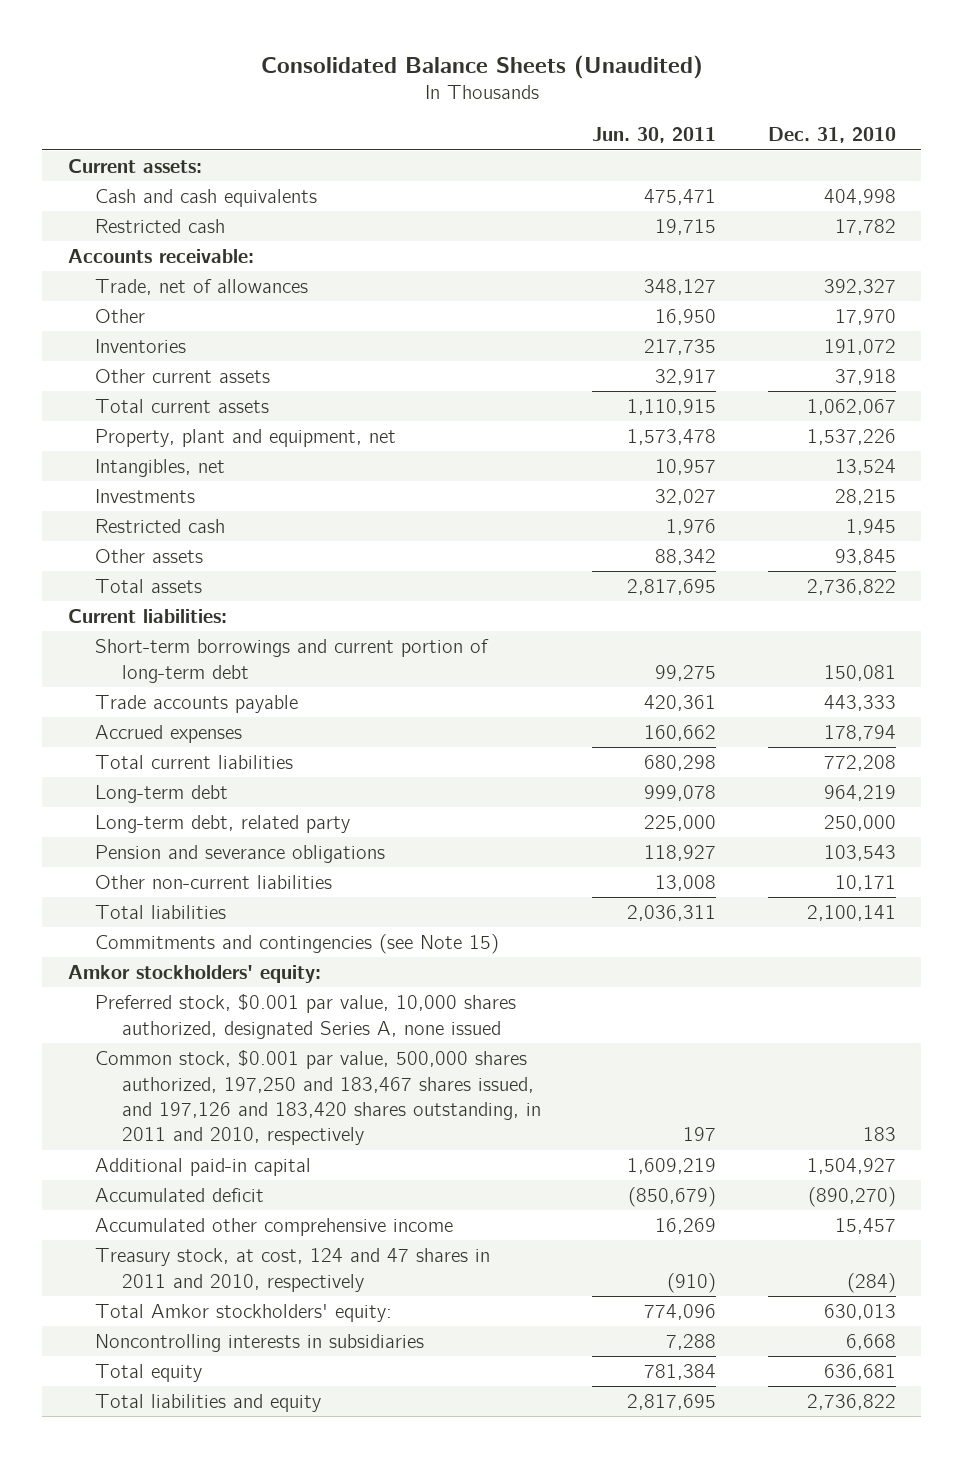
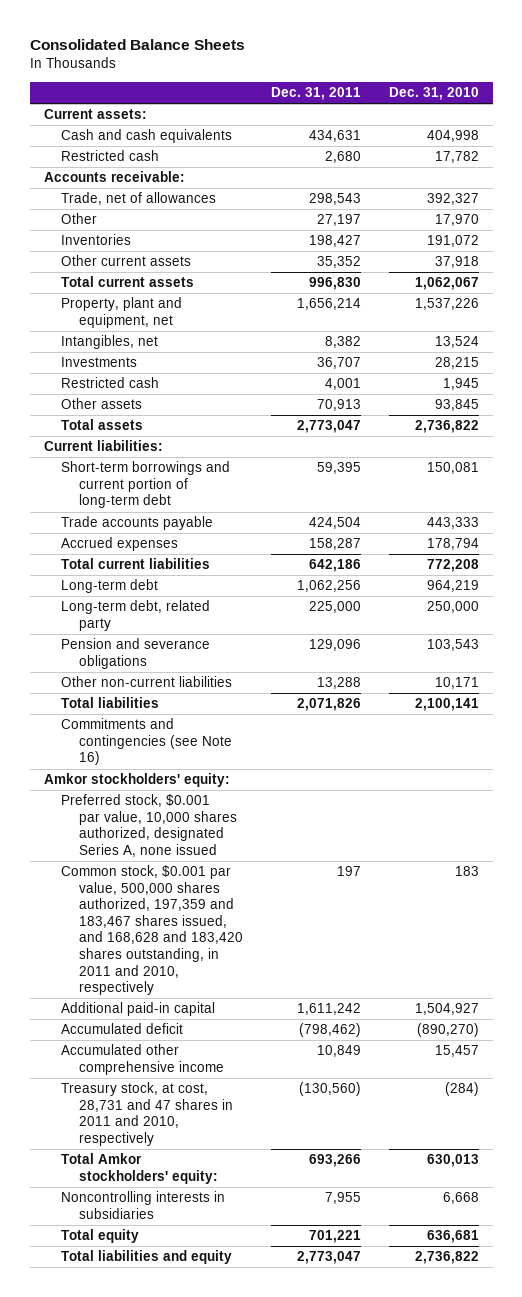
- Consolidated Balance Sheets (Unaudited)
+ Consolidated Balance Sheets
- | Jun. 30, 2011 | Dec. 31, 2010
+ | Dec. 31, 2011 | Dec. 31, 2010
- Commitments and contingencies (see Note 15)
+ Commitments and contingencies (see Note 16)
- Common stock, $0.001 par value, 500,000 shares authorized, 197,250 and 183,467 shares issued, and 197,126 and 183,420 shares outstanding, in 2011 and 2010, respectively | 197 | 183
+ Common stock, $0.001 par value, 500,000 shares authorized, 197,359 and 183,467 shares issued, and 168,628 and 183,420 shares outstanding, in 2011 and 2010, respectively | 197 | 183
- Treasury stock, at cost, 124 and 47 shares in 2011 and 2010, respectively | (910) | (284)
+ Treasury stock, at cost, 28,731 and 47 shares in 2011 and 2010, respectively | (130,560) | (284)

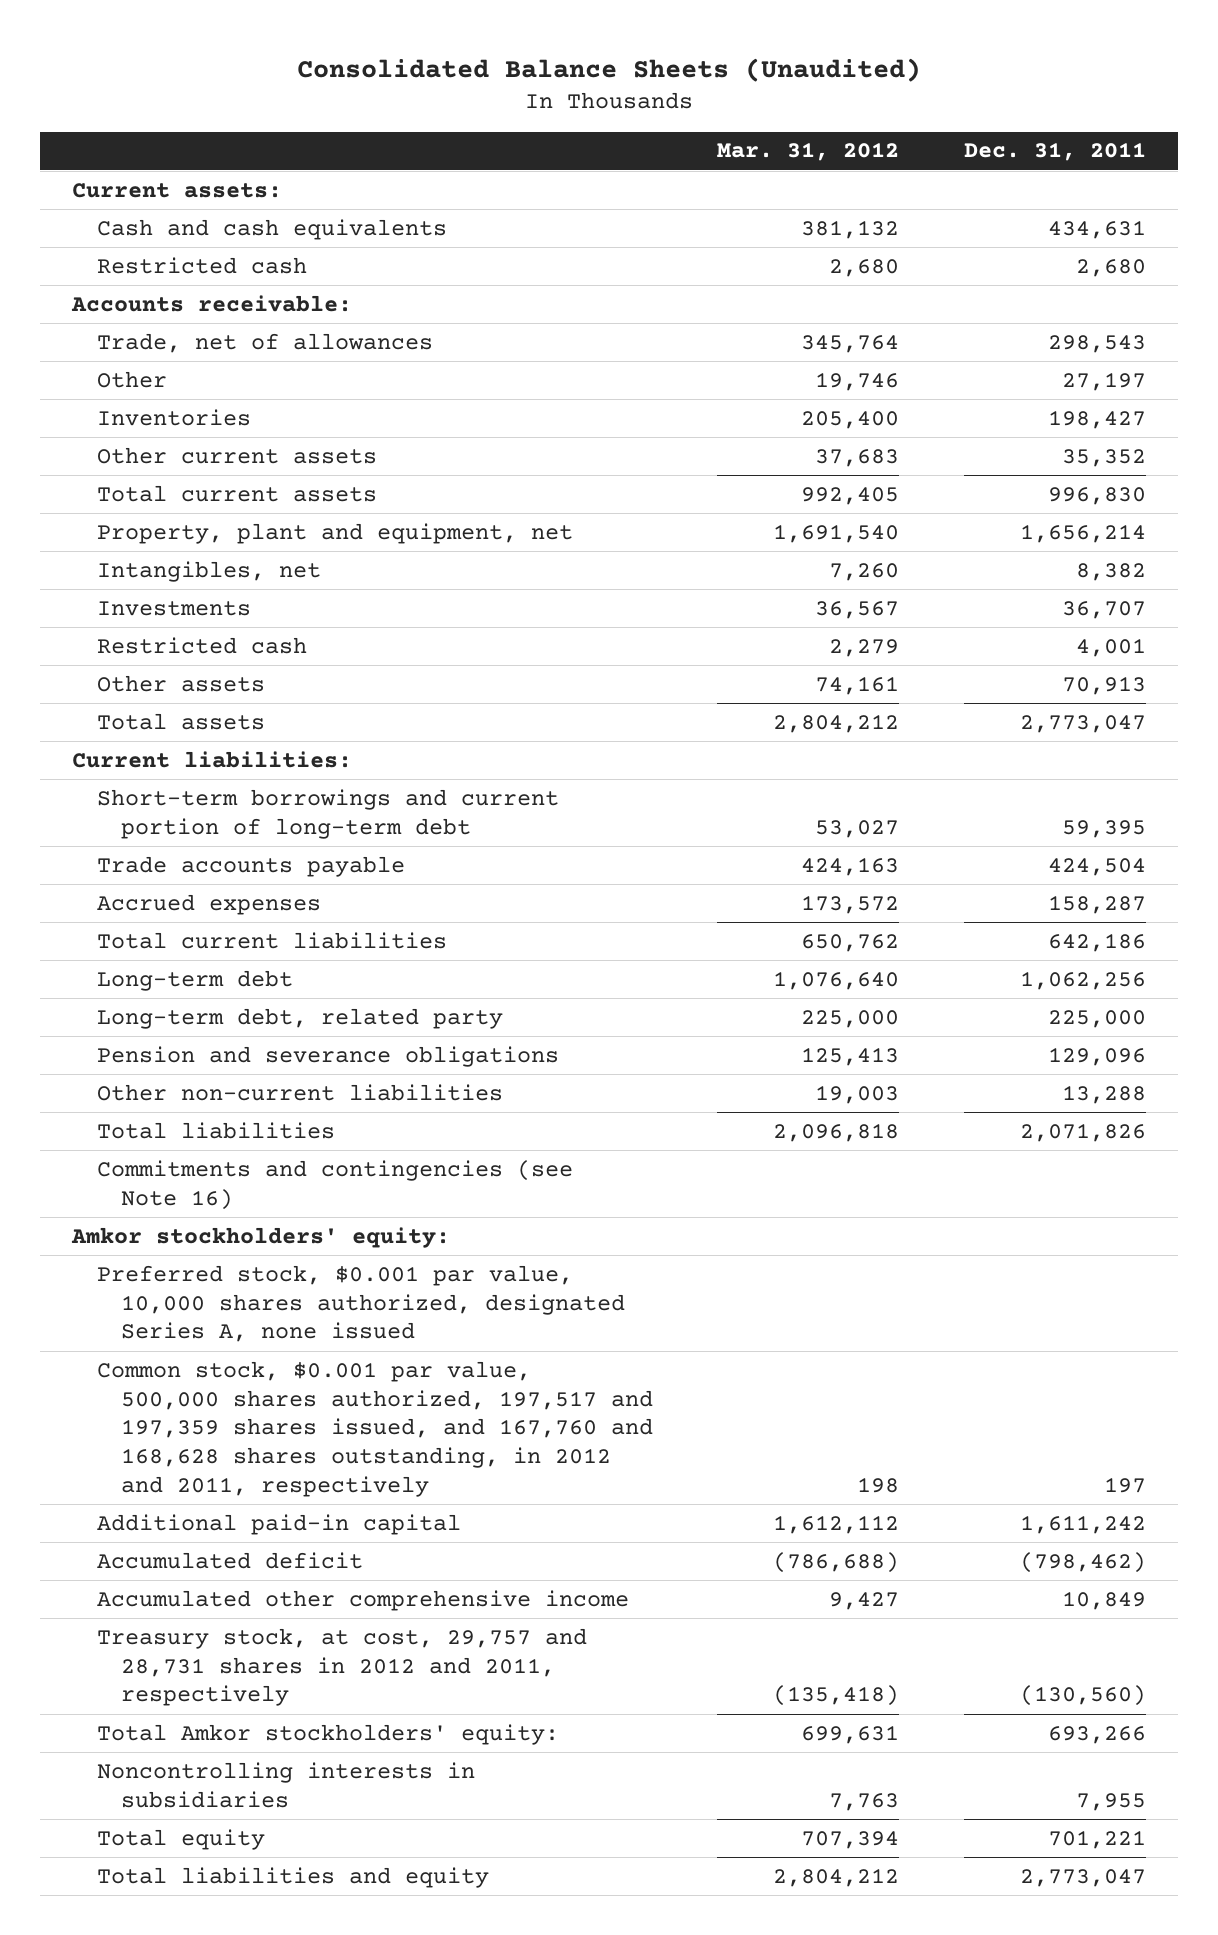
- Consolidated Balance Sheets
+ Consolidated Balance Sheets (Unaudited)
- | Dec. 31, 2011 | Dec. 31, 2010
+ | Mar. 31, 2012 | Dec. 31, 2011
- Common stock, $0.001 par value, 500,000 shares authorized, 197,359 and 183,467 shares issued, and 168,628 and 183,420 shares outstanding, in 2011 and 2010, respectively | 197 | 183
+ Common stock, $0.001 par value, 500,000 shares authorized, 197,517 and 197,359 shares issued, and 167,760 and 168,628 shares outstanding, in 2012 and 2011, respectively | 198 | 197
- Treasury stock, at cost, 28,731 and 47 shares in 2011 and 2010, respectively | (130,560) | (284)
+ Treasury stock, at cost, 29,757 and 28,731 shares in 2012 and 2011, respectively | (135,418) | (130,560)

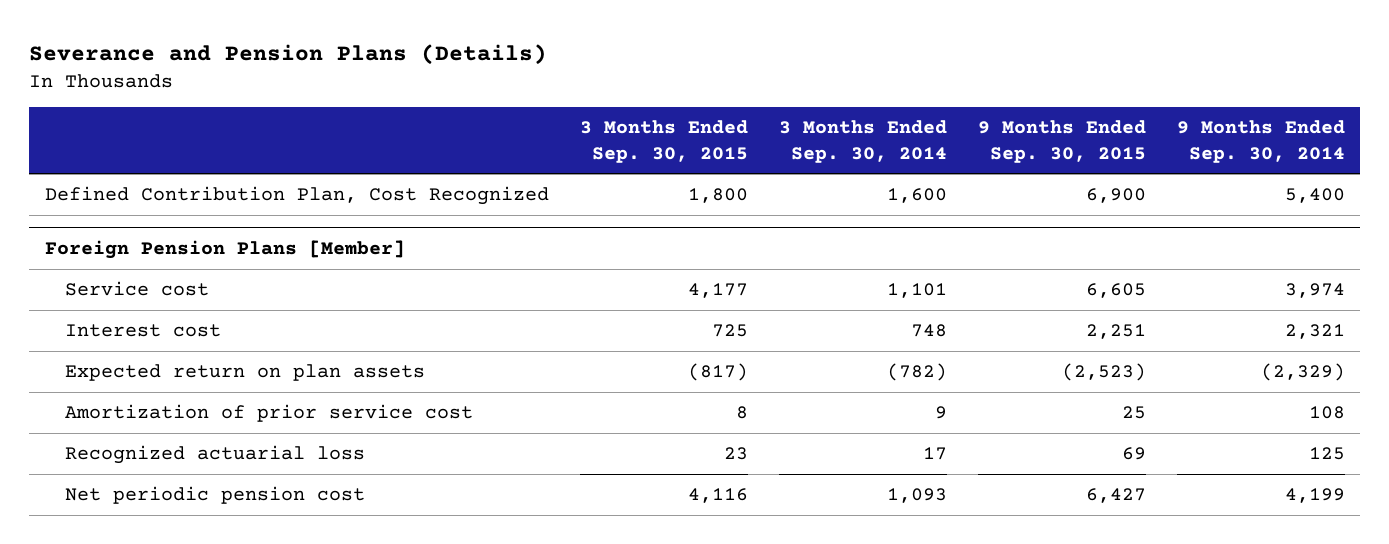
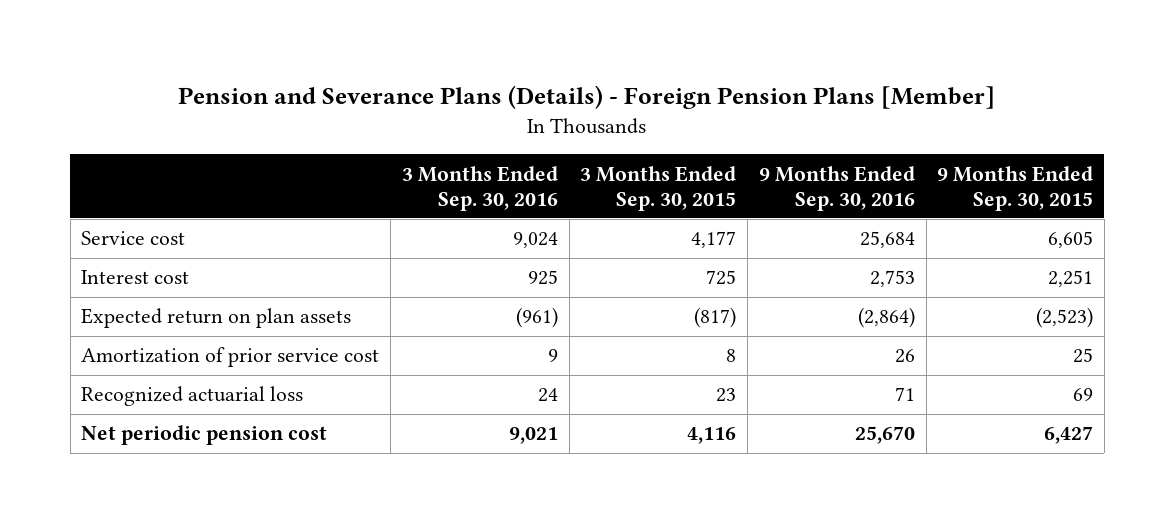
- Severance and Pension Plans (Details)
+ Pension and Severance Plans (Details) - Foreign Pension Plans [Member]
- | 3 Months Ended Sep. 30, 2015 | 3 Months Ended Sep. 30, 2014 | 9 Months Ended Sep. 30, 2015 | 9 Months Ended Sep. 30, 2014
+ | 3 Months Ended Sep. 30, 2016 | 3 Months Ended Sep. 30, 2015 | 9 Months Ended Sep. 30, 2016 | 9 Months Ended Sep. 30, 2015
- Defined Contribution Plan, Cost Recognized | 1,800 | 1,600 | 6,900 | 5,400
- Foreign Pension Plans [Member]

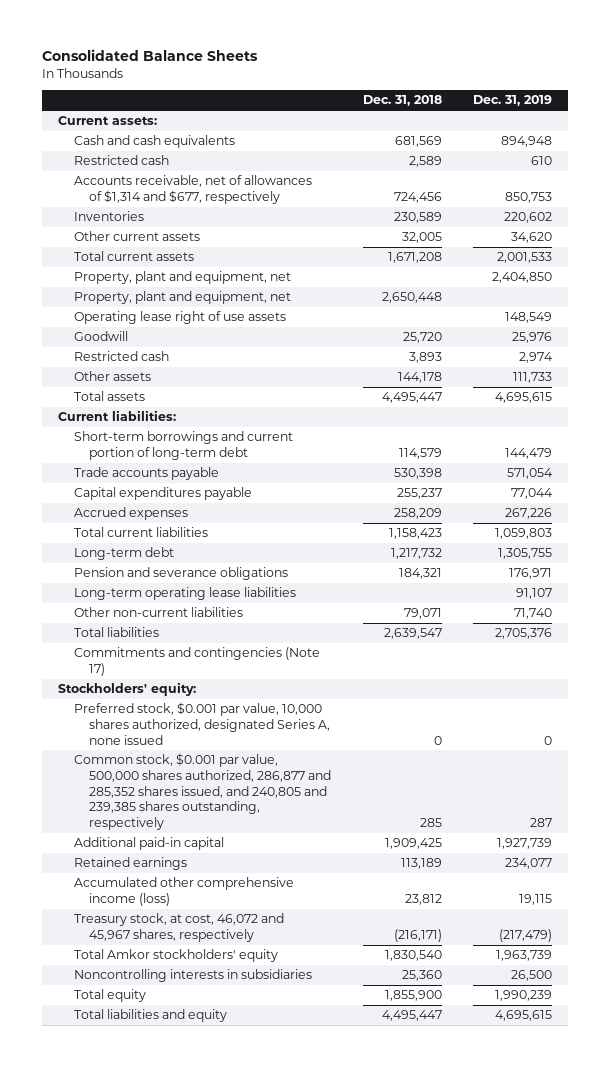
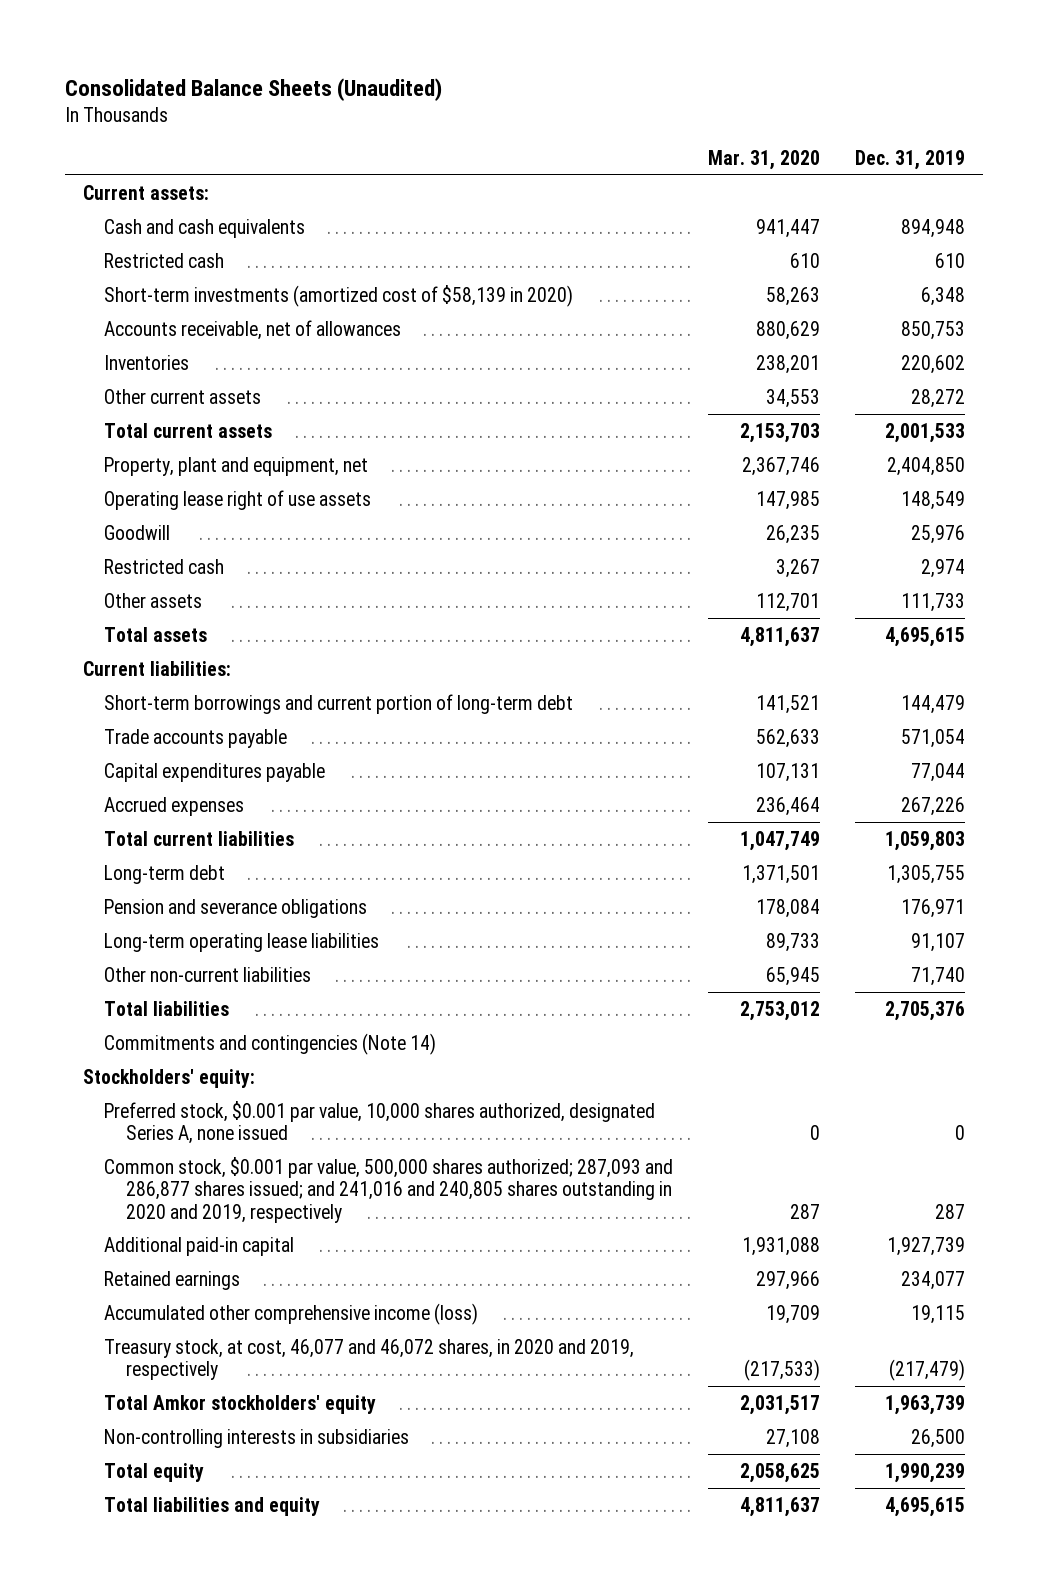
- Consolidated Balance Sheets
+ Consolidated Balance Sheets (Unaudited)
- | Dec. 31, 2018 | Dec. 31, 2019
+ | Mar. 31, 2020 | Dec. 31, 2019
- Accounts receivable, net of allowances of $1,314 and $677, respectively | 724,456 | 850,753
+ Short-term investments (amortized cost of $58,139 in 2020) | 58,263 | 6,348
+ Accounts receivable, net of allowances | 880,629 | 850,753
- Other current assets | 32,005 | 34,620
+ Other current assets | 34,553 | 28,272
- Property, plant and equipment, net | 2,650,448 |
- Commitments and contingencies (Note 17)
+ Commitments and contingencies (Note 14)
- Common stock, $0.001 par value, 500,000 shares authorized, 286,877 and 285,352 shares issued, and 240,805 and 239,385 shares outstanding, respectively | 285 | 287
+ Common stock, $0.001 par value, 500,000 shares authorized; 287,093 and 286,877 shares issued; and 241,016 and 240,805 shares outstanding in 2020 and 2019, respectively | 287 | 287
- Treasury stock, at cost, 46,072 and 45,967 shares, respectively | (216,171) | (217,479)
+ Treasury stock, at cost, 46,077 and 46,072 shares, in 2020 and 2019, respectively | (217,533) | (217,479)
- Noncontrolling interests in subsidiaries | 25,360 | 26,500
+ Non-controlling interests in subsidiaries | 27,108 | 26,500

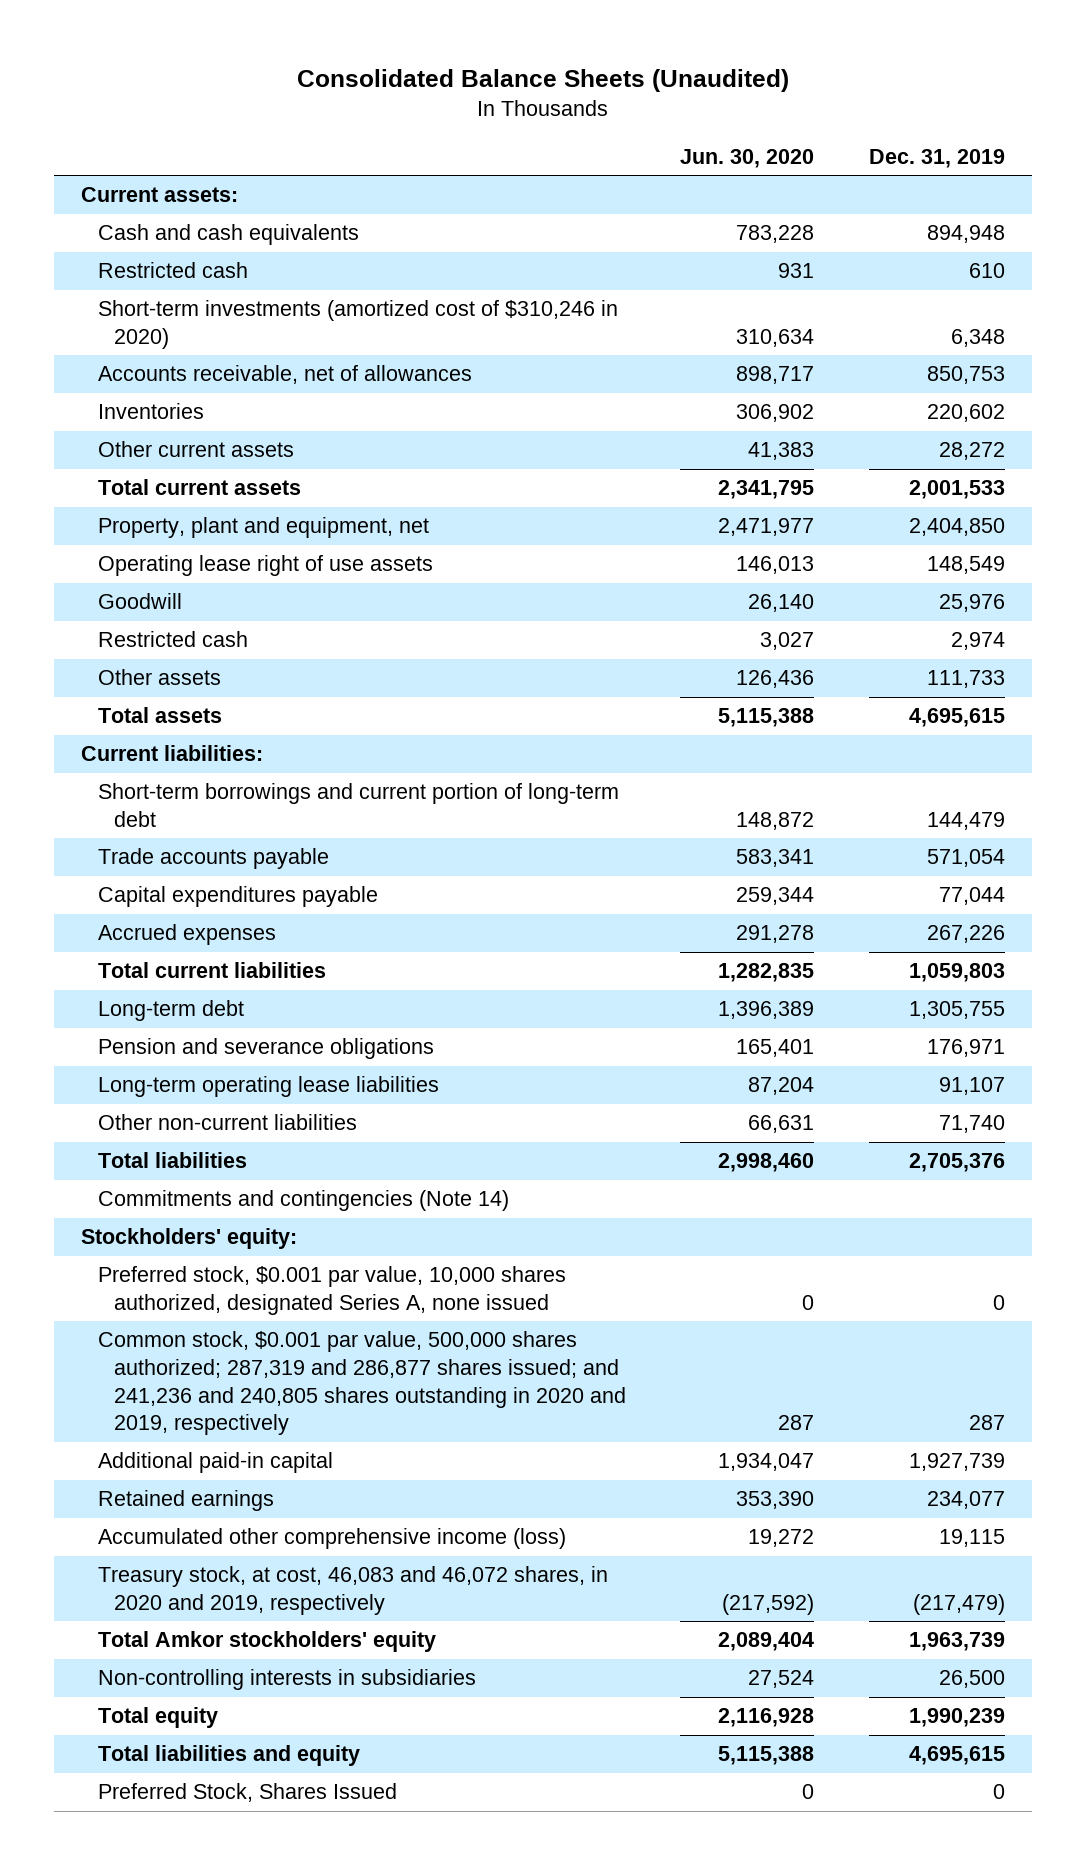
- | Mar. 31, 2020 | Dec. 31, 2019
+ | Jun. 30, 2020 | Dec. 31, 2019
- Short-term investments (amortized cost of $58,139 in 2020) | 58,263 | 6,348
+ Short-term investments (amortized cost of $310,246 in 2020) | 310,634 | 6,348
- Common stock, $0.001 par value, 500,000 shares authorized; 287,093 and 286,877 shares issued; and 241,016 and 240,805 shares outstanding in 2020 and 2019, respectively | 287 | 287
+ Common stock, $0.001 par value, 500,000 shares authorized; 287,319 and 286,877 shares issued; and 241,236 and 240,805 shares outstanding in 2020 and 2019, respectively | 287 | 287
- Treasury stock, at cost, 46,077 and 46,072 shares, in 2020 and 2019, respectively | (217,533) | (217,479)
+ Treasury stock, at cost, 46,083 and 46,072 shares, in 2020 and 2019, respectively | (217,592) | (217,479)
+ Preferred Stock, Shares Issued | 0 | 0

